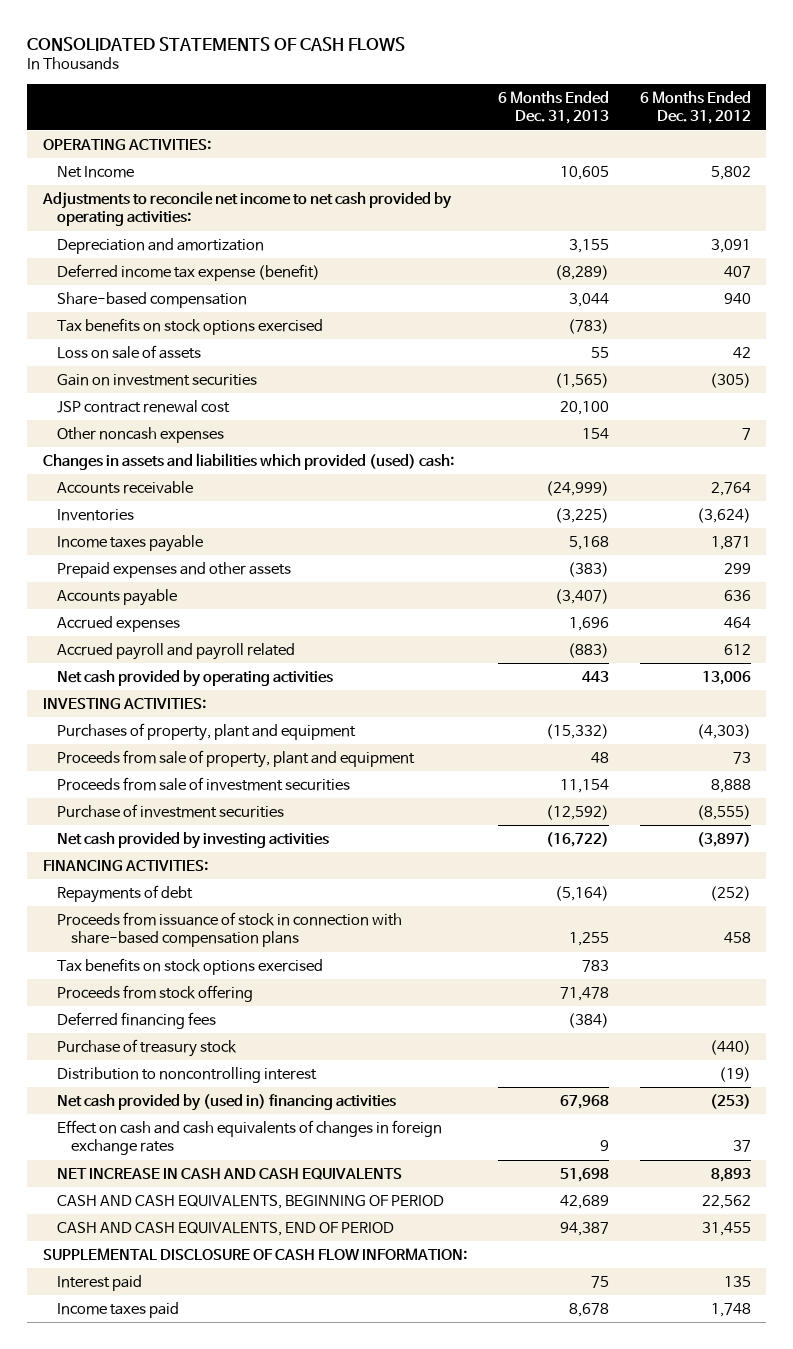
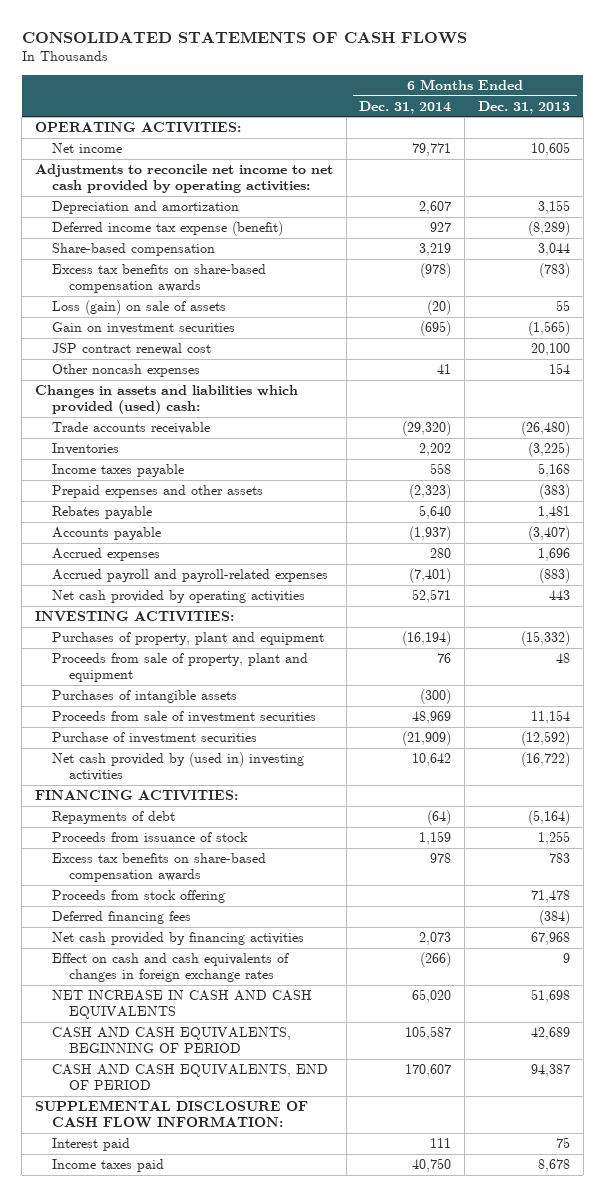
- | 6 Months Ended Dec. 31, 2013 | 6 Months Ended Dec. 31, 2012
+ | 6 Months Ended Dec. 31, 2014 | 6 Months Ended Dec. 31, 2013
- Net Income | 10,605 | 5,802
+ Net income | 79,771 | 10,605
- Tax benefits on stock options exercised | (783) |
- Loss on sale of assets | 55 | 42
+ Excess tax benefits on share-based compensation awards | (978) | (783)
+ Loss (gain) on sale of assets | (20) | 55
- Accounts receivable | (24,999) | 2,764
+ Trade accounts receivable | (29,320) | (26,480)
+ Rebates payable | 5,640 | 1,481
- Accrued payroll and payroll related | (883) | 612
+ Accrued payroll and payroll-related expenses | (7,401) | (883)
+ Purchases of intangible assets | (300) |
- Net cash provided by investing activities | (16,722) | (3,897)
+ Net cash provided by (used in) investing activities | 10,642 | (16,722)
- Proceeds from issuance of stock in connection with share-based compensation plans | 1,255 | 458
- Tax benefits on stock options exercised | 783 |
+ Proceeds from issuance of stock | 1,159 | 1,255
+ Excess tax benefits on share-based compensation awards | 978 | 783
- Purchase of treasury stock | | (440)
- Distribution to noncontrolling interest | | (19)
- Net cash provided by (used in) financing activities | 67,968 | (253)
+ Net cash provided by financing activities | 2,073 | 67,968

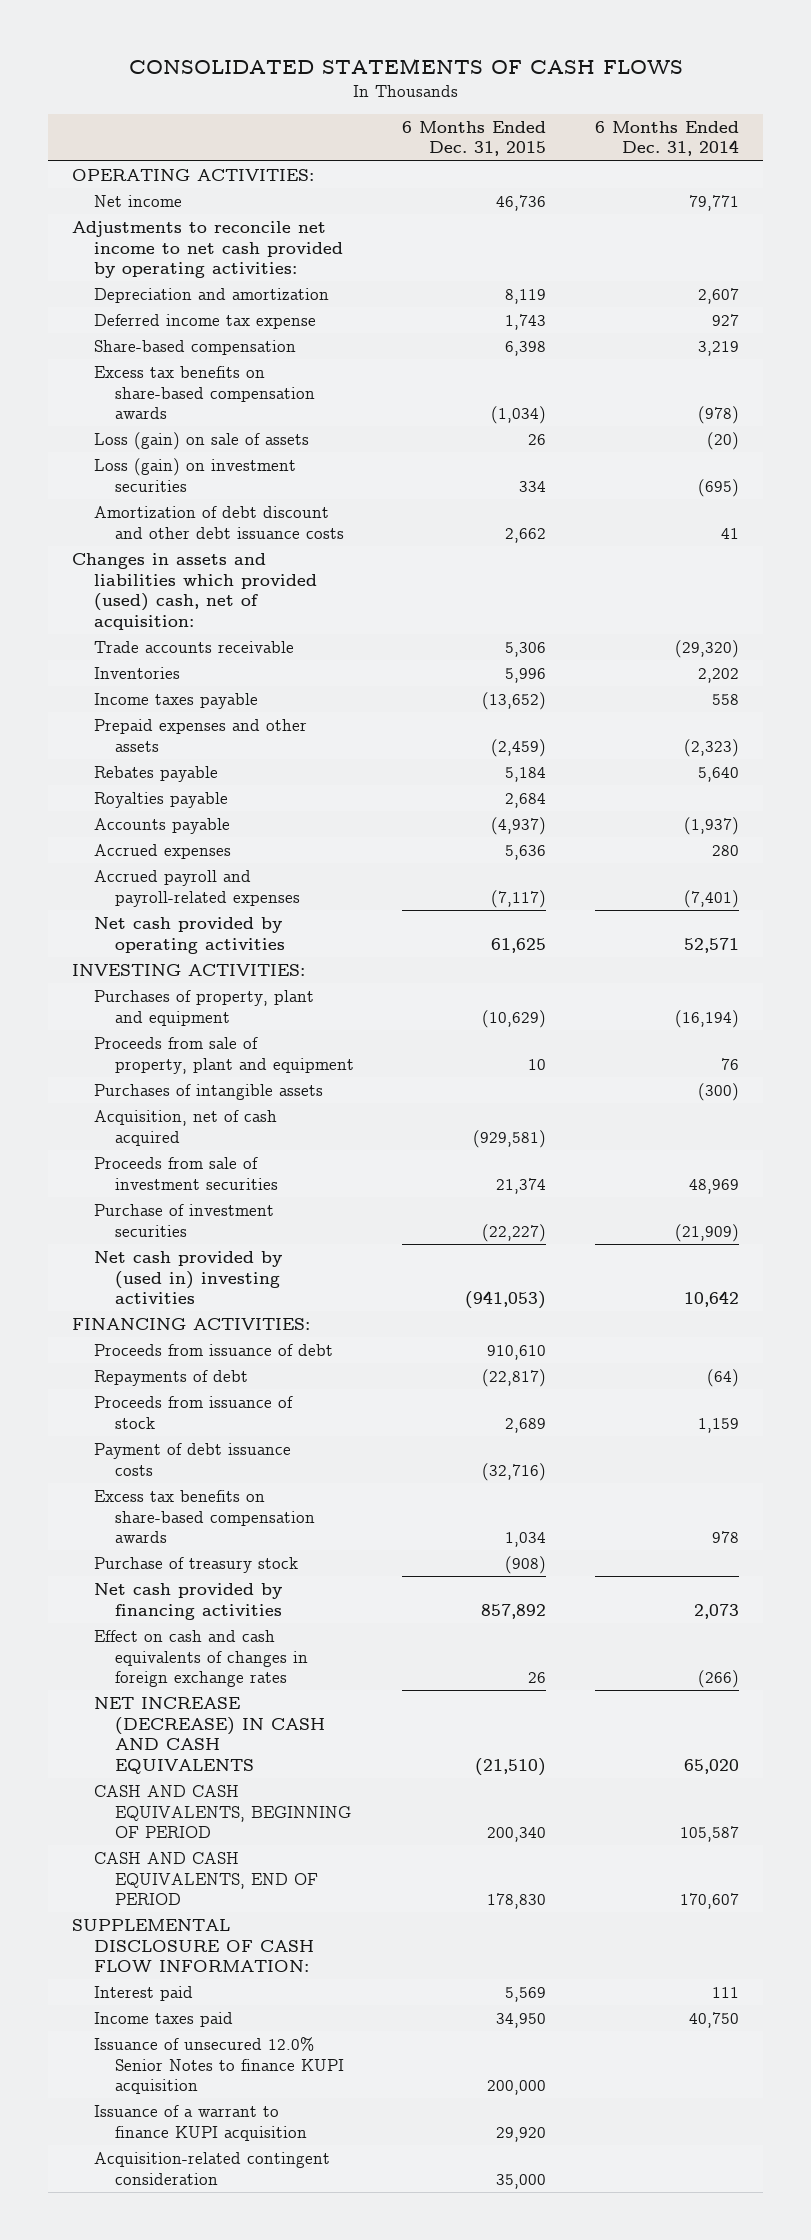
- | 6 Months Ended Dec. 31, 2014 | 6 Months Ended Dec. 31, 2013
+ | 6 Months Ended Dec. 31, 2015 | 6 Months Ended Dec. 31, 2014
- Deferred income tax expense (benefit) | 927 | (8,289)
+ Deferred income tax expense | 1,743 | 927
- Gain on investment securities | (695) | (1,565)
- JSP contract renewal cost | | 20,100
- Other noncash expenses | 41 | 154
- Changes in assets and liabilities which provided (used) cash:
+ Loss (gain) on investment securities | 334 | (695)
+ Amortization of debt discount and other debt issuance costs | 2,662 | 41
+ Changes in assets and liabilities which provided (used) cash, net of acquisition:
+ Royalties payable | 2,684 |
+ Acquisition, net of cash acquired | (929,581) |
+ Proceeds from issuance of debt | 910,610 |
+ Payment of debt issuance costs | (32,716) |
- Proceeds from stock offering | | 71,478
- Deferred financing fees | | (384)
+ Purchase of treasury stock | (908) |
- NET INCREASE IN CASH AND CASH EQUIVALENTS | 65,020 | 51,698
+ NET INCREASE (DECREASE) IN CASH AND CASH EQUIVALENTS | (21,510) | 65,020
+ Issuance of unsecured 12.0% Senior Notes to finance KUPI acquisition | 200,000 |
+ Issuance of a warrant to finance KUPI acquisition | 29,920 |
+ Acquisition-related contingent consideration | 35,000 |

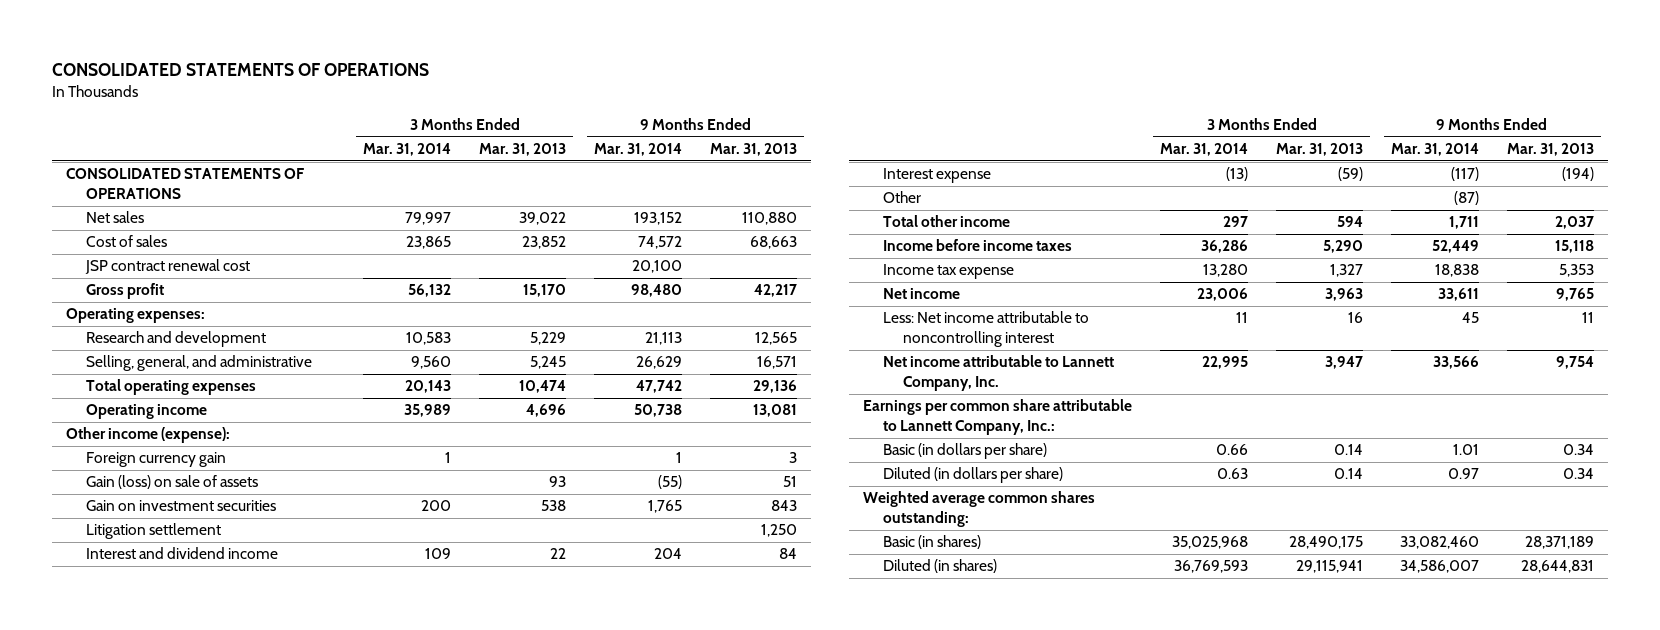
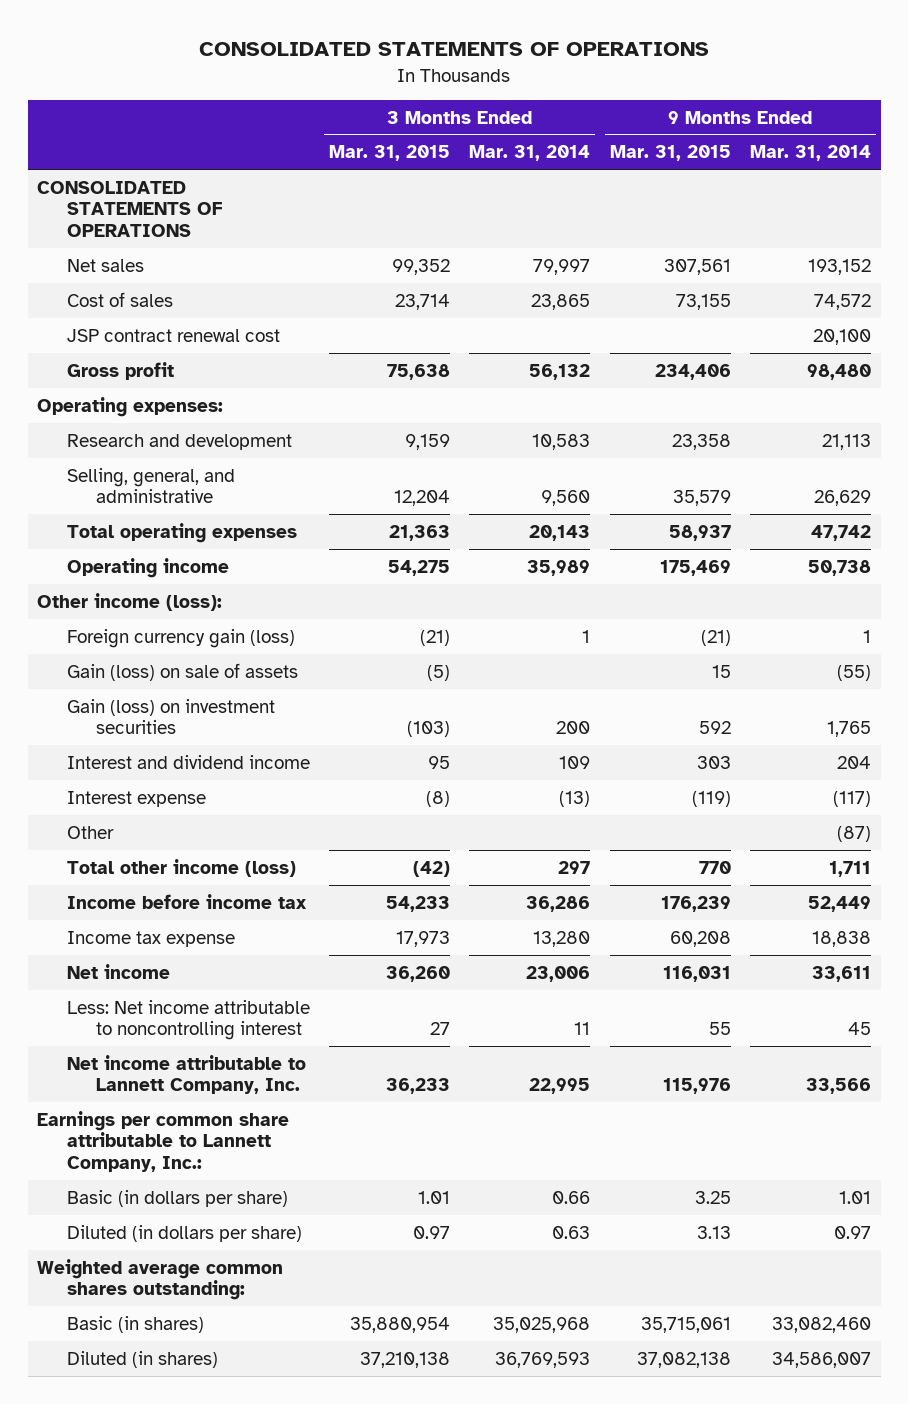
- | 3 Months Ended Mar. 31, 2014 | 3 Months Ended Mar. 31, 2013 | 9 Months Ended Mar. 31, 2014 | 9 Months Ended Mar. 31, 2013
+ | 3 Months Ended Mar. 31, 2015 | 3 Months Ended Mar. 31, 2014 | 9 Months Ended Mar. 31, 2015 | 9 Months Ended Mar. 31, 2014
- Other income (expense):
- Foreign currency gain | 1 | | 1 | 3
+ Other income (loss):
+ Foreign currency gain (loss) | (21) | 1 | (21) | 1
- Gain on investment securities | 200 | 538 | 1,765 | 843
- Litigation settlement | | | | 1,250
+ Gain (loss) on investment securities | (103) | 200 | 592 | 1,765
- Total other income | 297 | 594 | 1,711 | 2,037
- Income before income taxes | 36,286 | 5,290 | 52,449 | 15,118
+ Total other income (loss) | (42) | 297 | 770 | 1,711
+ Income before income tax | 54,233 | 36,286 | 176,239 | 52,449

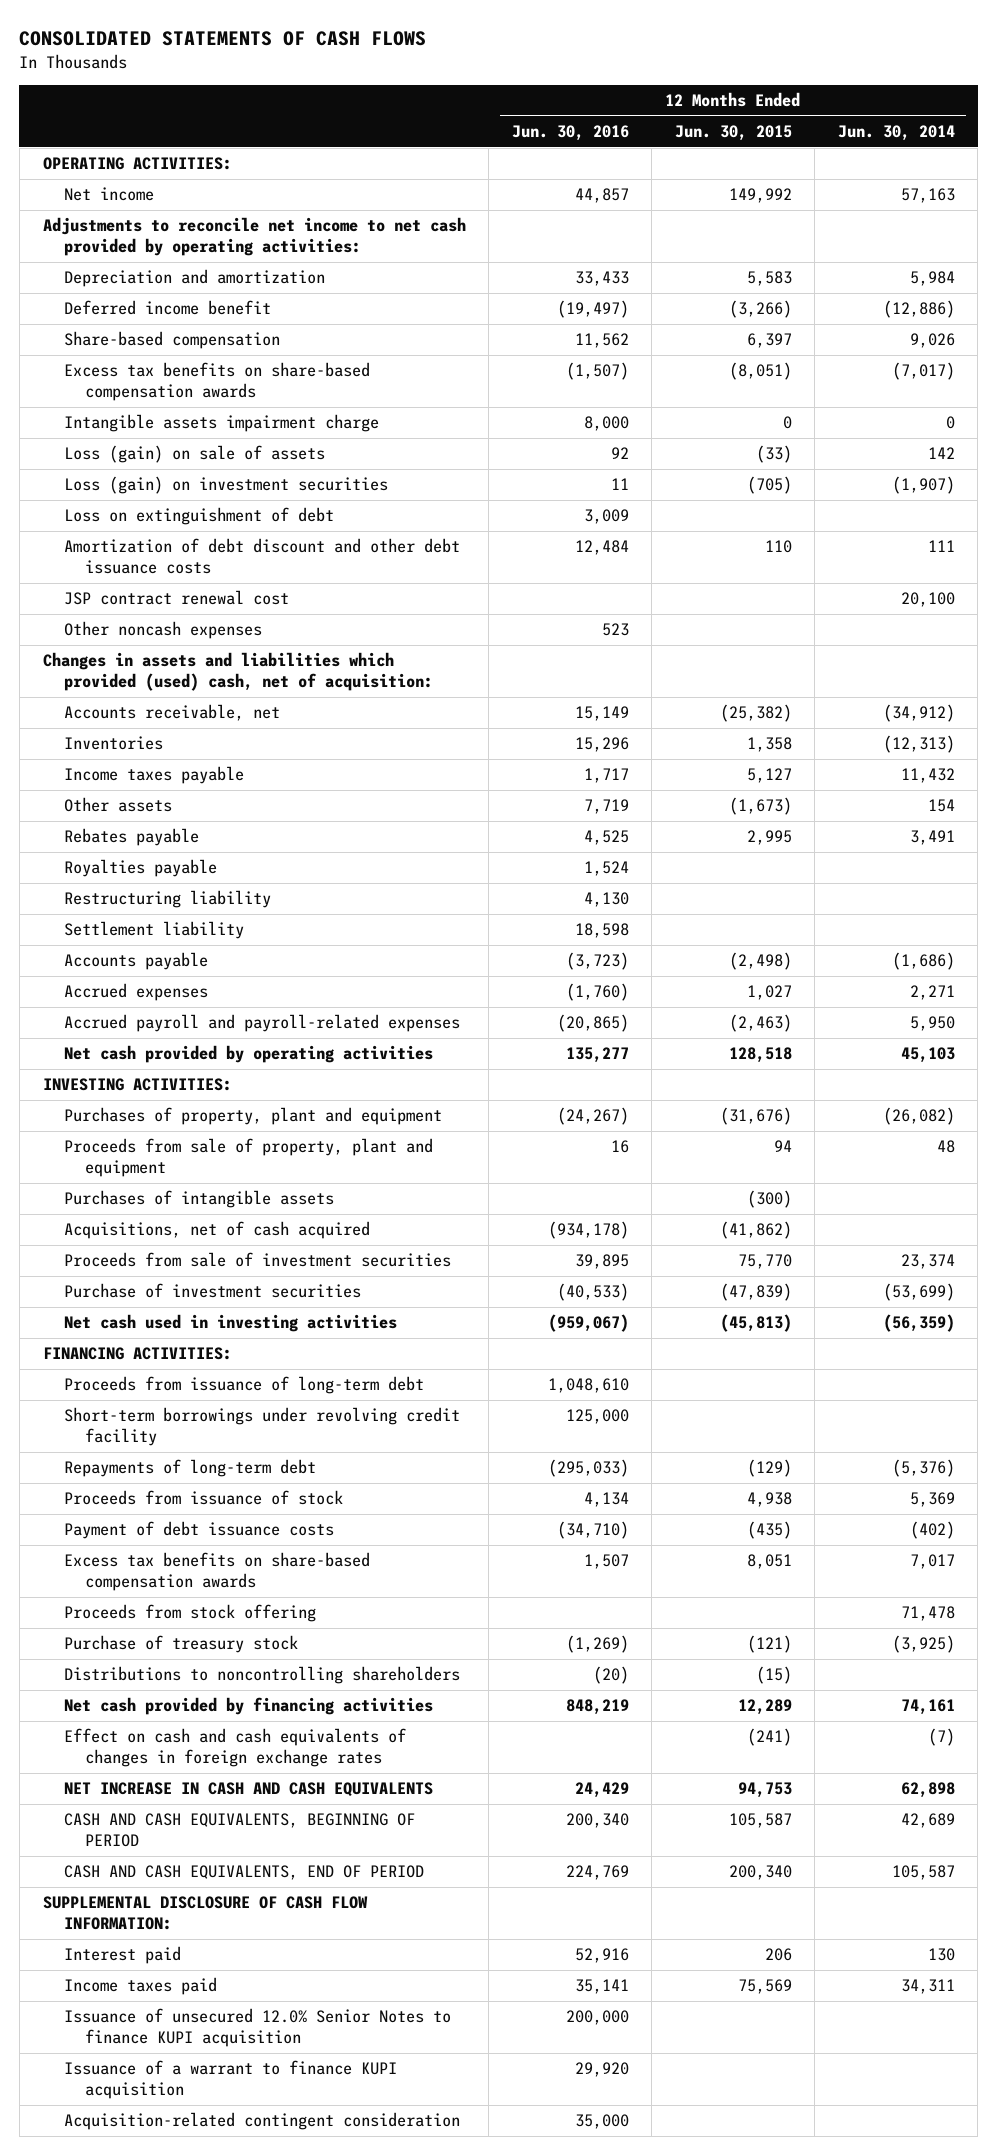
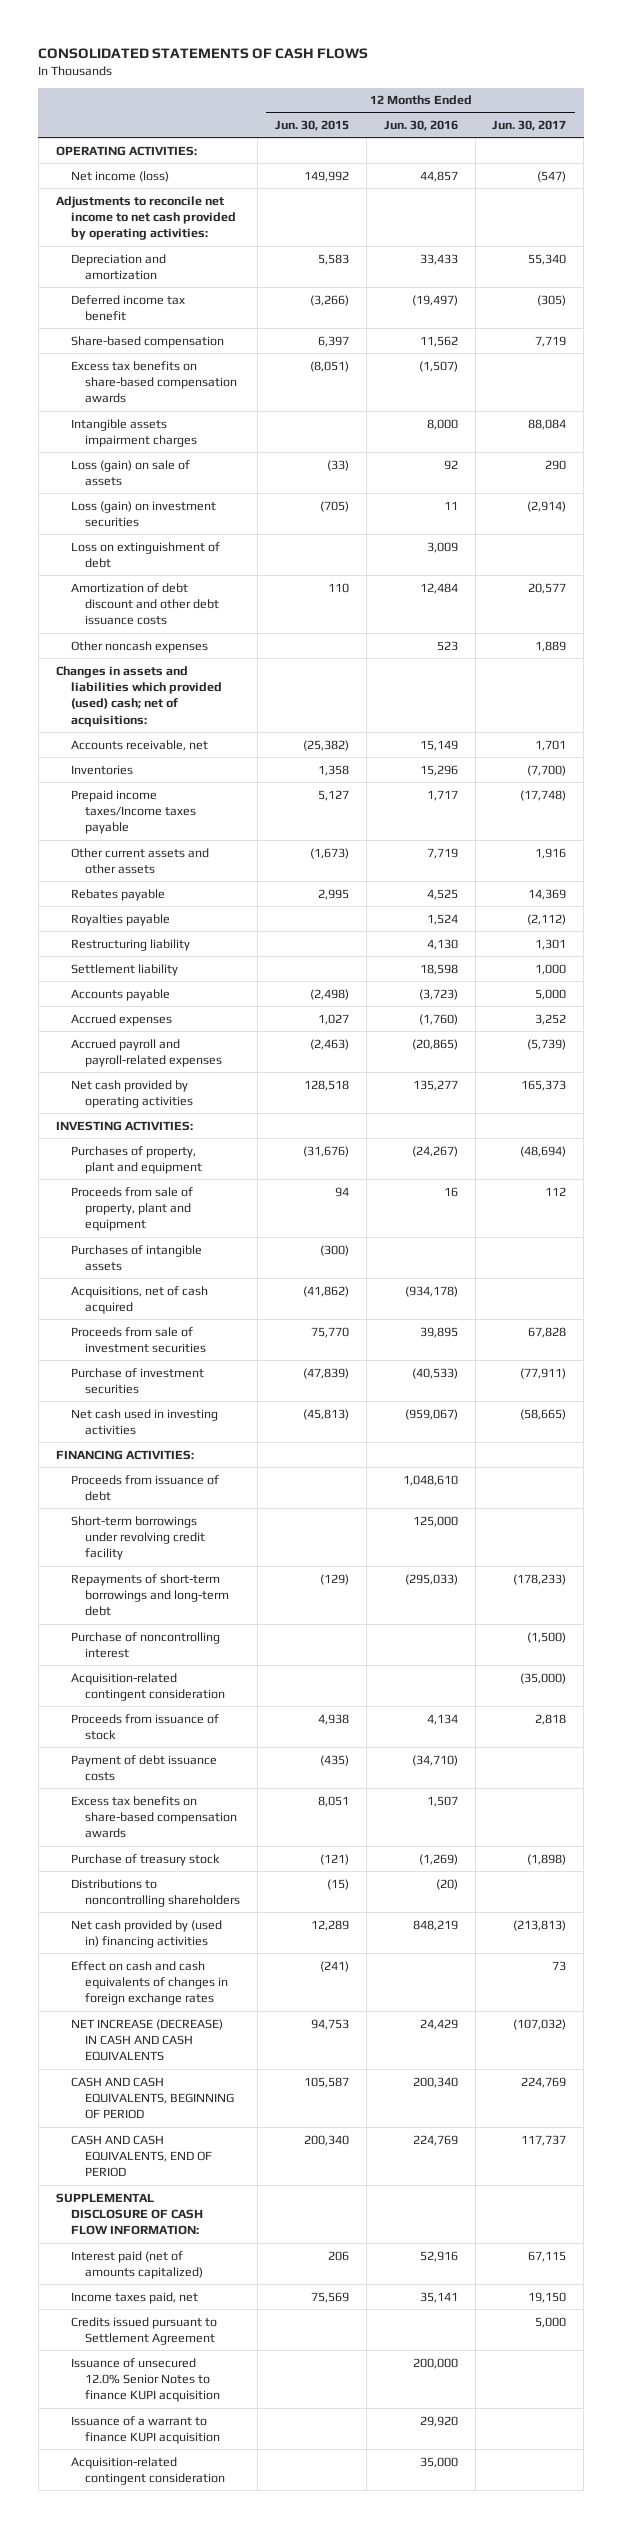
- | 12 Months Ended Jun. 30, 2016 | 12 Months Ended Jun. 30, 2015 | 12 Months Ended Jun. 30, 2014
+ | 12 Months Ended Jun. 30, 2015 | 12 Months Ended Jun. 30, 2016 | 12 Months Ended Jun. 30, 2017
- Net income | 44,857 | 149,992 | 57,163
+ Net income (loss) | 149,992 | 44,857 | (547)
- Deferred income benefit | (19,497) | (3,266) | (12,886)
+ Deferred income tax benefit | (3,266) | (19,497) | (305)
- Intangible assets impairment charge | 8,000 | 0 | 0
+ Intangible assets impairment charges | | 8,000 | 88,084
- JSP contract renewal cost | | | 20,100
- Changes in assets and liabilities which provided (used) cash, net of acquisition:
+ Changes in assets and liabilities which provided (used) cash; net of acquisitions:
- Income taxes payable | 1,717 | 5,127 | 11,432
- Other assets | 7,719 | (1,673) | 154
+ Prepaid income taxes/Income taxes payable | 5,127 | 1,717 | (17,748)
+ Other current assets and other assets | (1,673) | 7,719 | 1,916
- Proceeds from issuance of long-term debt | 1,048,610 | |
+ Proceeds from issuance of debt | | 1,048,610 |
- Repayments of long-term debt | (295,033) | (129) | (5,376)
+ Repayments of short-term borrowings and long-term debt | (129) | (295,033) | (178,233)
+ Purchase of noncontrolling interest | | | (1,500)
+ Acquisition-related contingent consideration | | | (35,000)
- Proceeds from stock offering | | | 71,478
- Net cash provided by financing activities | 848,219 | 12,289 | 74,161
+ Net cash provided by (used in) financing activities | 12,289 | 848,219 | (213,813)
- NET INCREASE IN CASH AND CASH EQUIVALENTS | 24,429 | 94,753 | 62,898
+ NET INCREASE (DECREASE) IN CASH AND CASH EQUIVALENTS | 94,753 | 24,429 | (107,032)
- Interest paid | 52,916 | 206 | 130
- Income taxes paid | 35,141 | 75,569 | 34,311
+ Interest paid (net of amounts capitalized) | 206 | 52,916 | 67,115
+ Income taxes paid, net | 75,569 | 35,141 | 19,150
+ Credits issued pursuant to Settlement Agreement | | | 5,000

